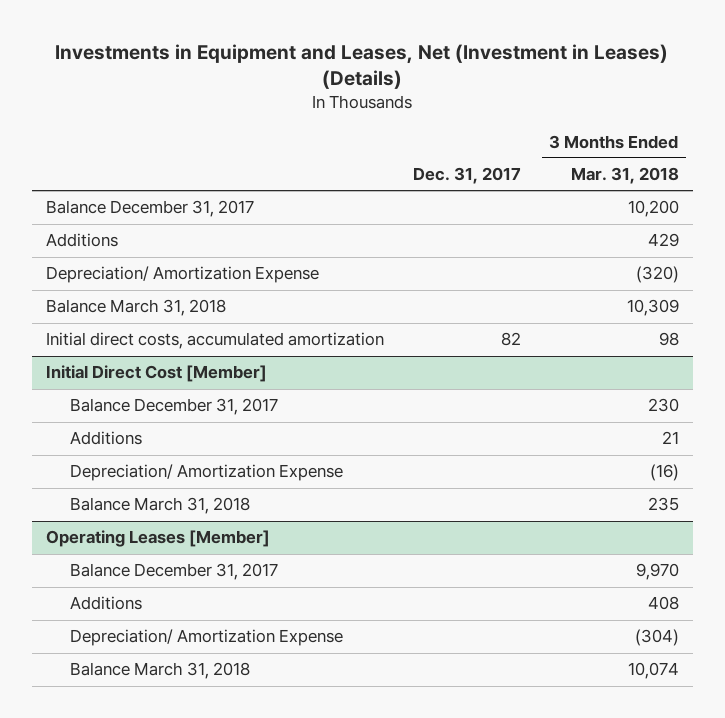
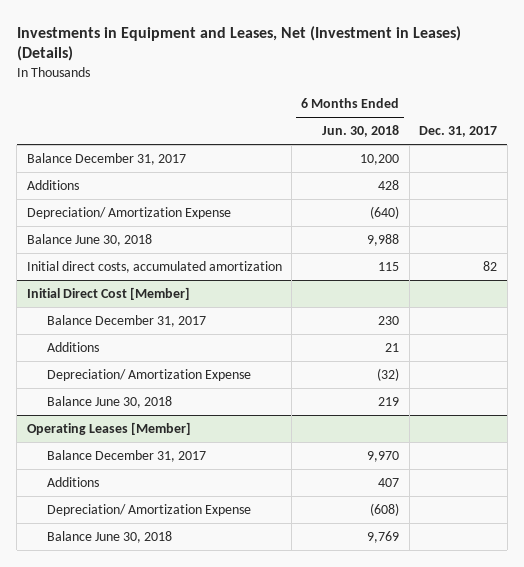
- | Dec. 31, 2017 | 3 Months Ended Mar. 31, 2018
+ | 6 Months Ended Jun. 30, 2018 | Dec. 31, 2017
- Balance March 31, 2018 | | 10,309
+ Balance June 30, 2018 | 9,988 |
@ Initial Direct Cost [Member]
- Balance March 31, 2018 | | 235
+ Balance June 30, 2018 | 219 |
@ Operating Leases [Member]
- Balance March 31, 2018 | | 10,074
+ Balance June 30, 2018 | 9,769 |

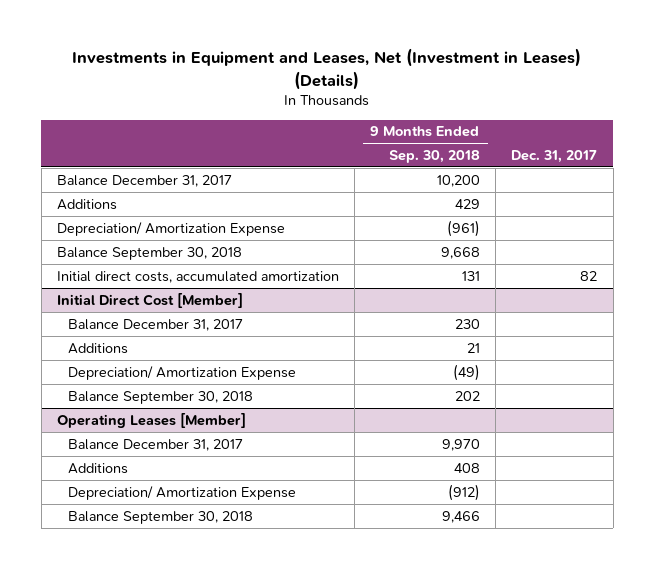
- | 6 Months Ended Jun. 30, 2018 | Dec. 31, 2017
+ | 9 Months Ended Sep. 30, 2018 | Dec. 31, 2017
- Balance June 30, 2018 | 9,988 |
+ Balance September 30, 2018 | 9,668 |
@ Initial Direct Cost [Member]
- Balance June 30, 2018 | 219 |
+ Balance September 30, 2018 | 202 |
@ Operating Leases [Member]
- Balance June 30, 2018 | 9,769 |
+ Balance September 30, 2018 | 9,466 |

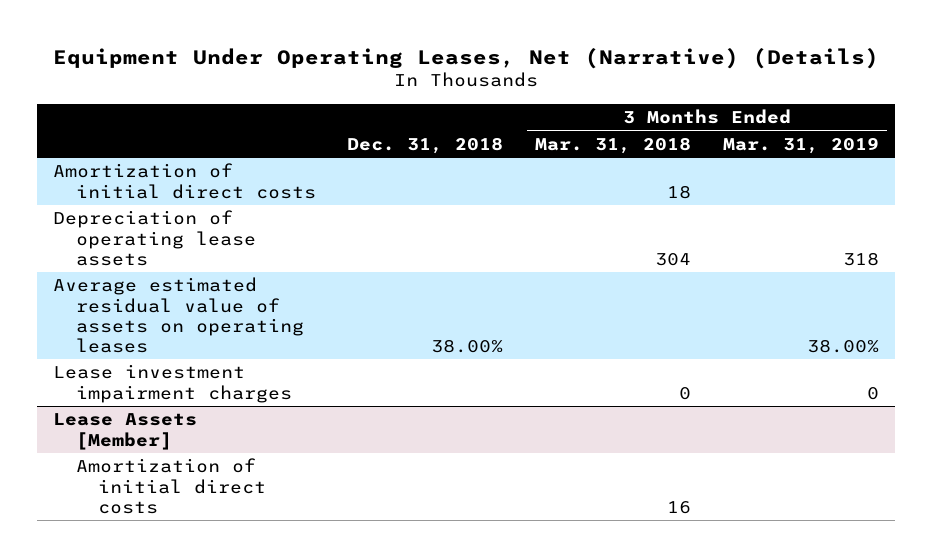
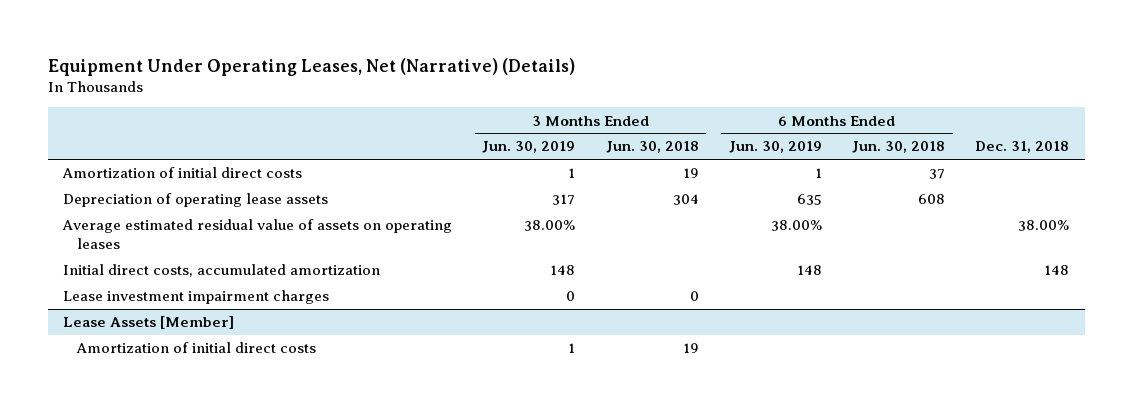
- | Dec. 31, 2018 | 3 Months Ended Mar. 31, 2018 | 3 Months Ended Mar. 31, 2019
+ | 3 Months Ended Jun. 30, 2019 | 3 Months Ended Jun. 30, 2018 | 6 Months Ended Jun. 30, 2019 | 6 Months Ended Jun. 30, 2018 | Dec. 31, 2018
+ Initial direct costs, accumulated amortization | 148 | | 148 | | 148

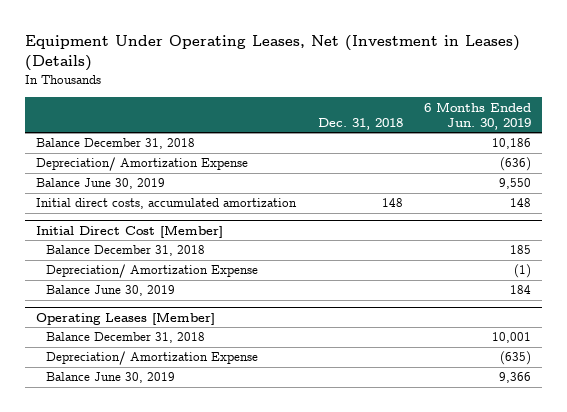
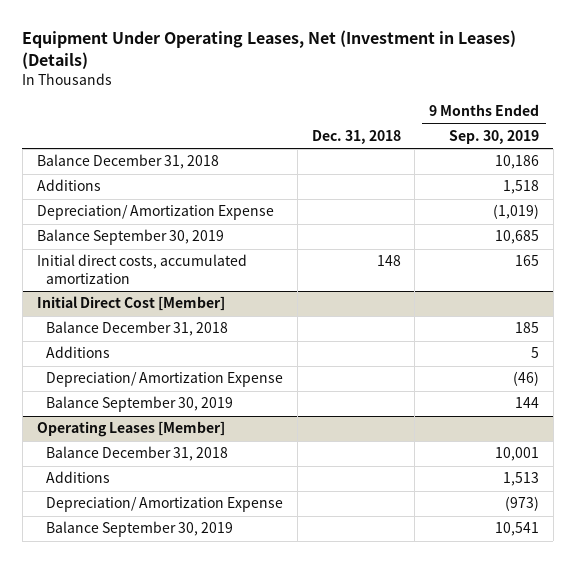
- | Dec. 31, 2018 | 6 Months Ended Jun. 30, 2019
+ | Dec. 31, 2018 | 9 Months Ended Sep. 30, 2019
+ Additions | | 1,518
- Balance June 30, 2019 | | 9,550
+ Balance September 30, 2019 | | 10,685
@ Initial Direct Cost [Member]
+ Additions | | 5
- Balance June 30, 2019 | | 184
+ Balance September 30, 2019 | | 144
@ Operating Leases [Member]
+ Additions | | 1,513
- Balance June 30, 2019 | | 9,366
+ Balance September 30, 2019 | | 10,541

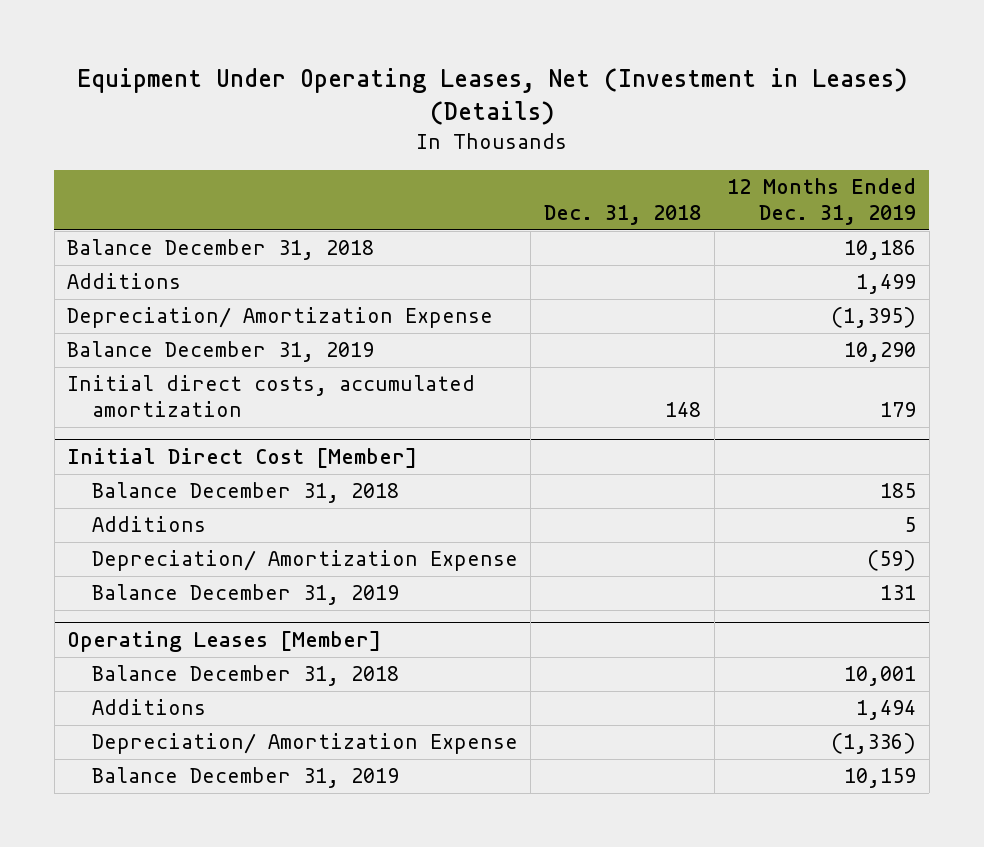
- | Dec. 31, 2018 | 9 Months Ended Sep. 30, 2019
+ | Dec. 31, 2018 | 12 Months Ended Dec. 31, 2019
- Balance September 30, 2019 | | 10,685
+ Balance December 31, 2019 | | 10,290
@ Initial Direct Cost [Member]
- Balance September 30, 2019 | | 144
+ Balance December 31, 2019 | | 131
@ Operating Leases [Member]
- Balance September 30, 2019 | | 10,541
+ Balance December 31, 2019 | | 10,159

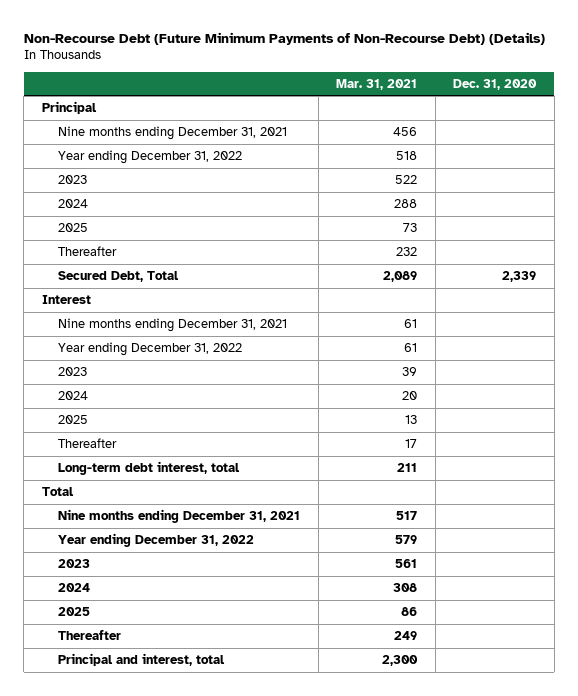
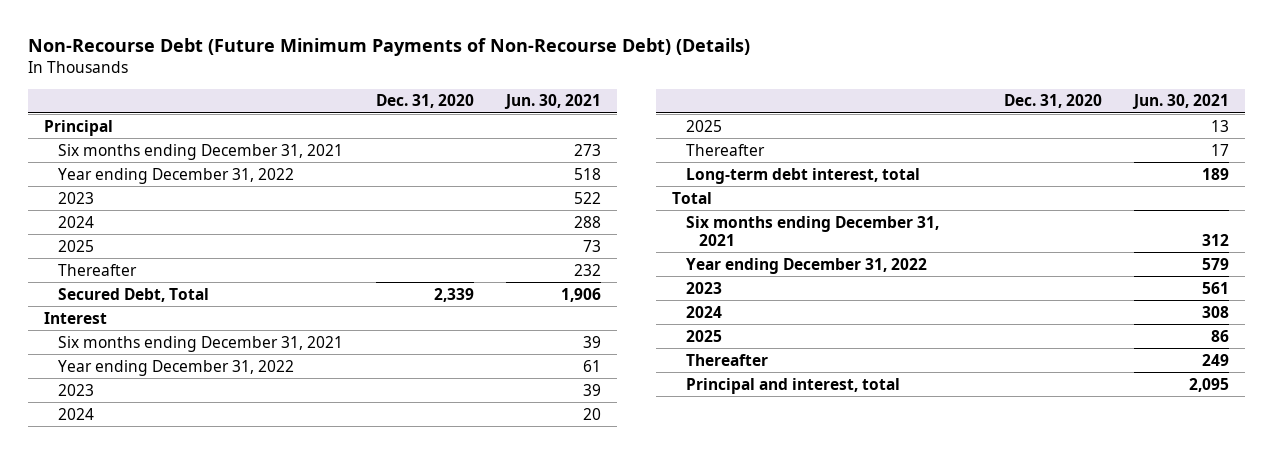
- | Mar. 31, 2021 | Dec. 31, 2020
+ | Dec. 31, 2020 | Jun. 30, 2021
- Nine months ending December 31, 2021 | 456 |
+ Six months ending December 31, 2021 | | 273
- Nine months ending December 31, 2021 | 61 |
+ Six months ending December 31, 2021 | | 39
- Nine months ending December 31, 2021 | 517 |
+ Six months ending December 31, 2021 | | 312

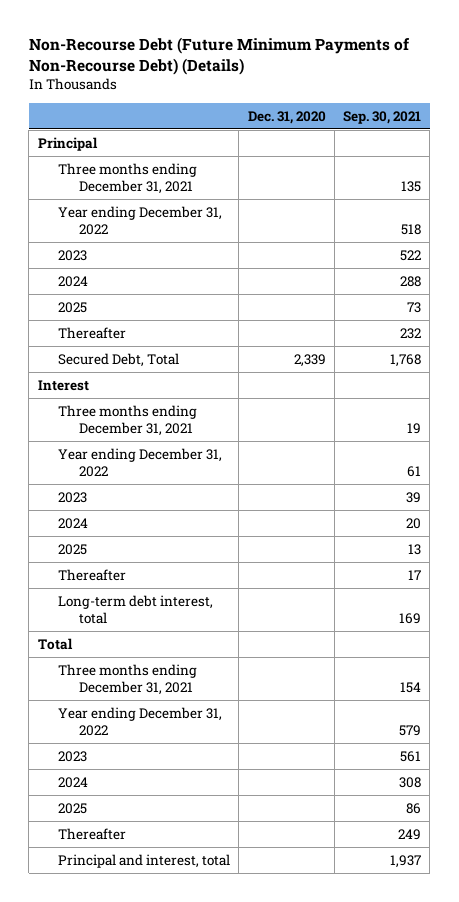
- | Dec. 31, 2020 | Jun. 30, 2021
+ | Dec. 31, 2020 | Sep. 30, 2021
- Six months ending December 31, 2021 | | 273
+ Three months ending December 31, 2021 | | 135
- Six months ending December 31, 2021 | | 39
+ Three months ending December 31, 2021 | | 19
- Six months ending December 31, 2021 | | 312
+ Three months ending December 31, 2021 | | 154

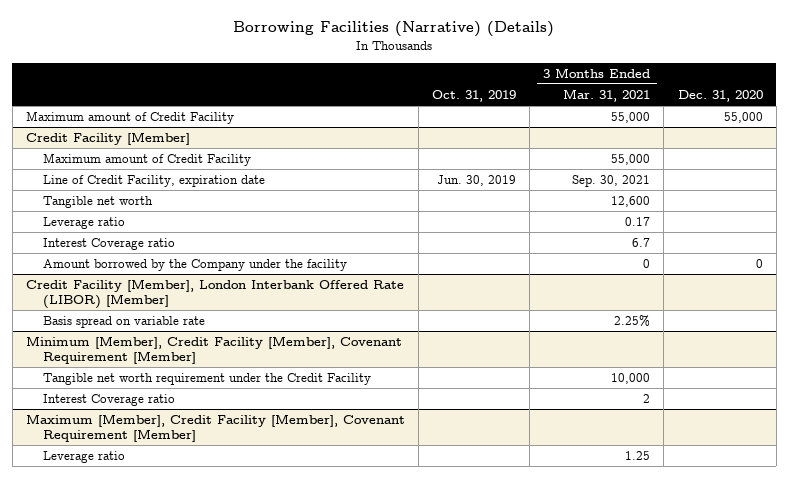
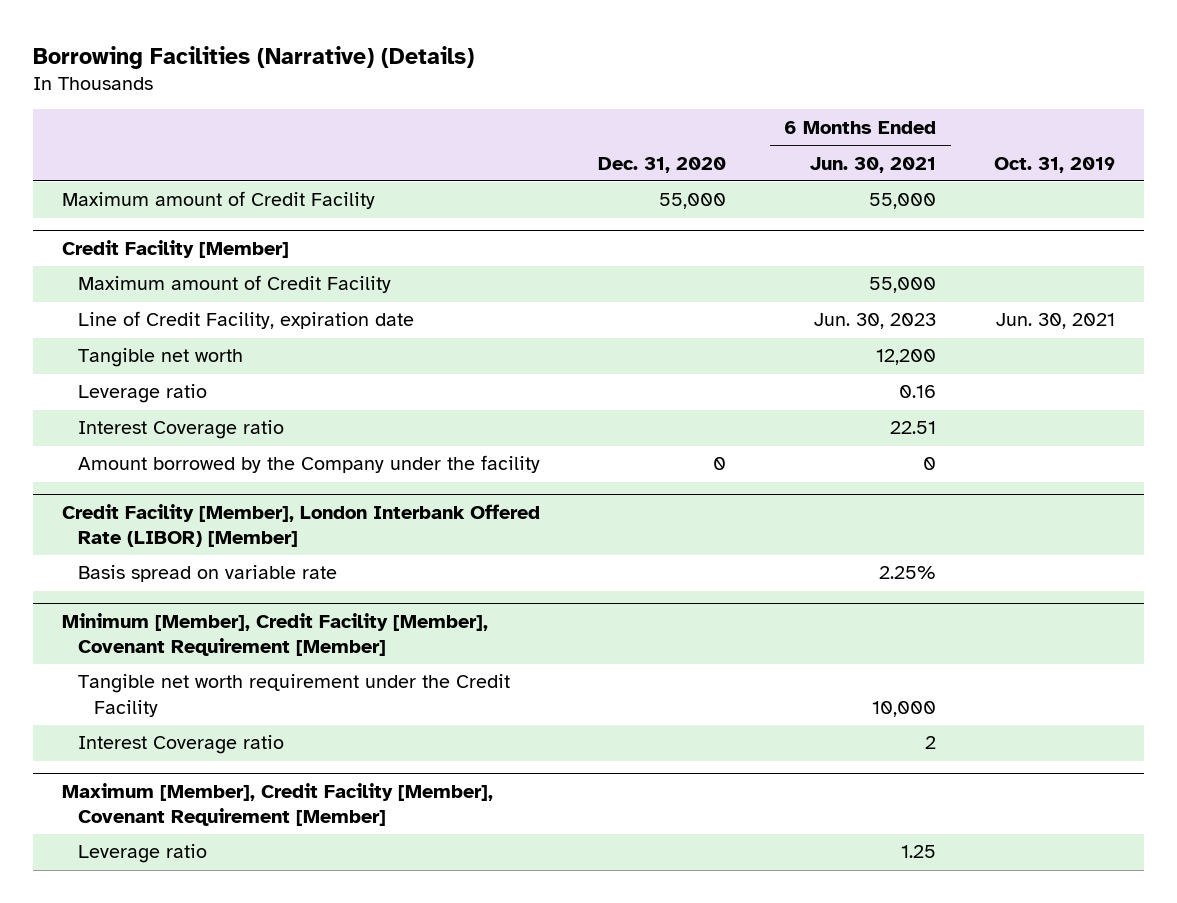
- | Oct. 31, 2019 | 3 Months Ended Mar. 31, 2021 | Dec. 31, 2020
+ | Dec. 31, 2020 | 6 Months Ended Jun. 30, 2021 | Oct. 31, 2019
@ Credit Facility [Member]
- Line of Credit Facility, expiration date | Jun. 30, 2019 | Sep. 30, 2021 |
+ Line of Credit Facility, expiration date | | Jun. 30, 2023 | Jun. 30, 2021

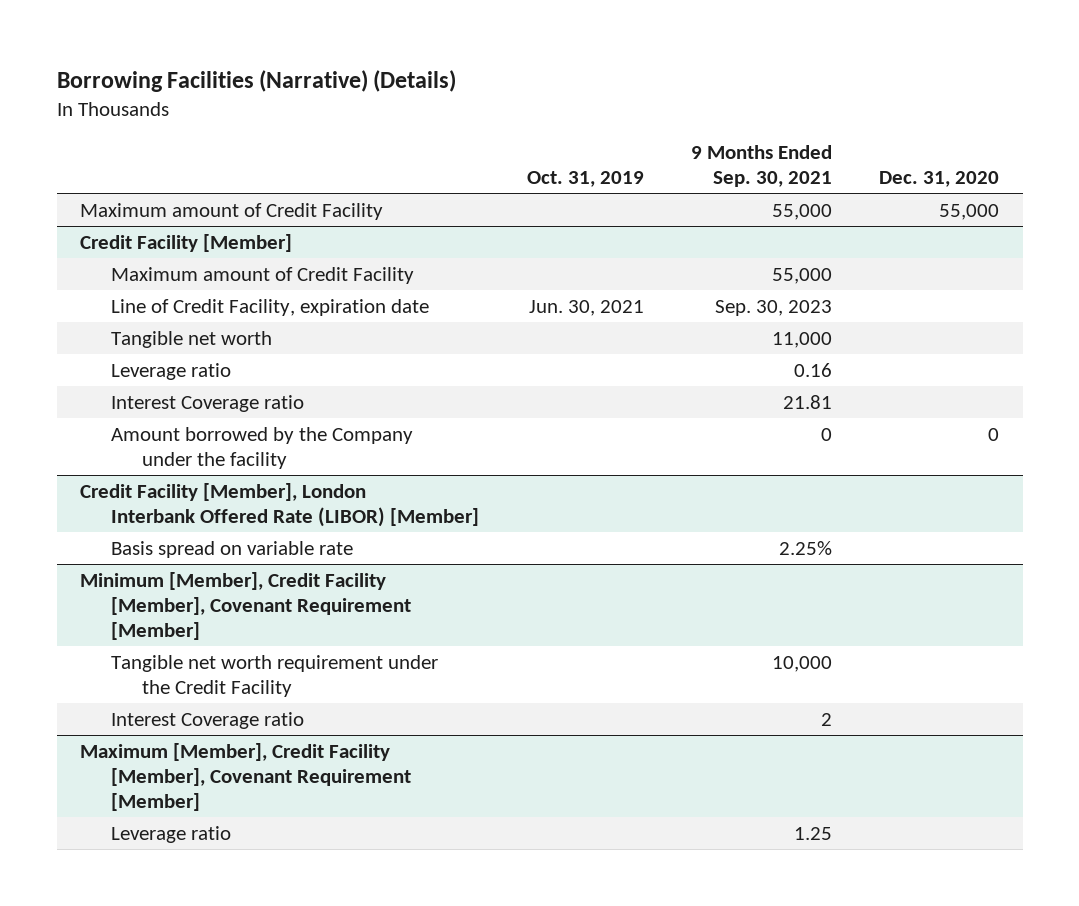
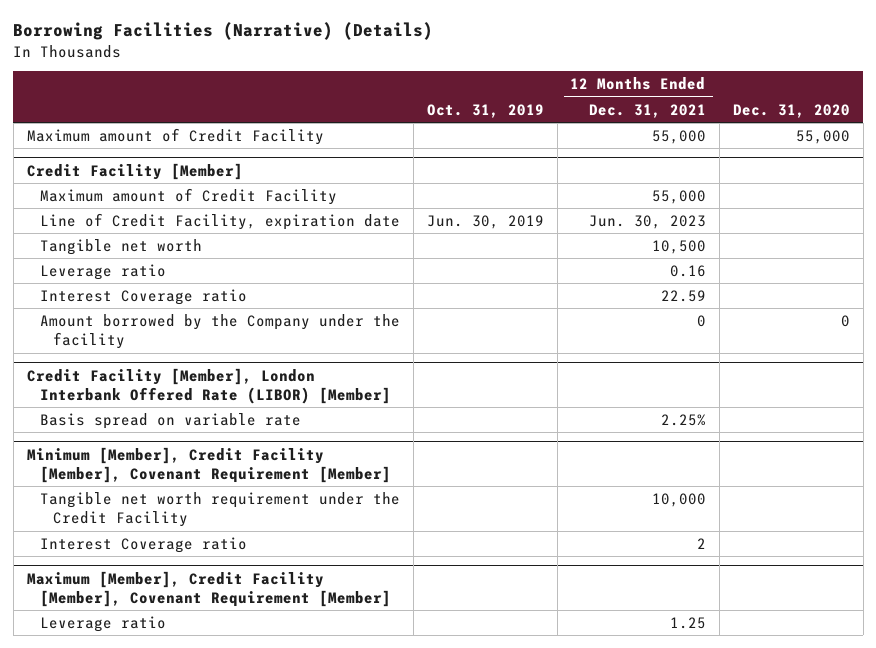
- | Oct. 31, 2019 | 9 Months Ended Sep. 30, 2021 | Dec. 31, 2020
+ | Oct. 31, 2019 | 12 Months Ended Dec. 31, 2021 | Dec. 31, 2020
@ Credit Facility [Member]
- Line of Credit Facility, expiration date | Jun. 30, 2021 | Sep. 30, 2023 |
+ Line of Credit Facility, expiration date | Jun. 30, 2019 | Jun. 30, 2023 |

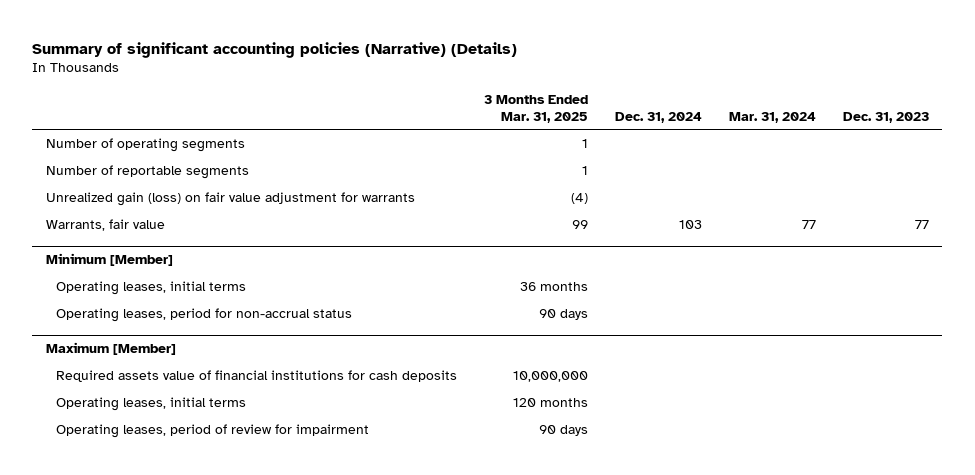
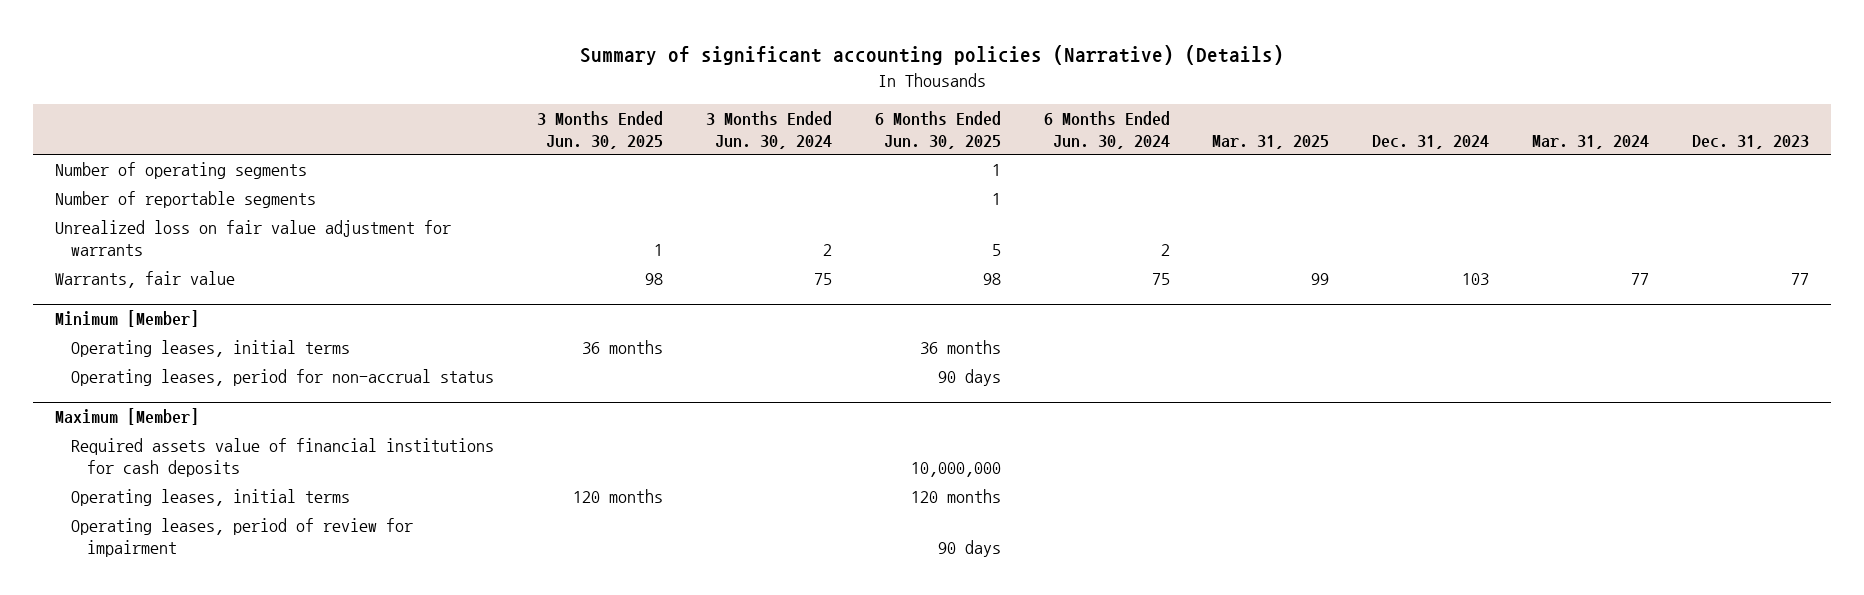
- | 3 Months Ended Mar. 31, 2025 | Dec. 31, 2024 | Mar. 31, 2024 | Dec. 31, 2023
+ | 3 Months Ended Jun. 30, 2025 | 3 Months Ended Jun. 30, 2024 | 6 Months Ended Jun. 30, 2025 | 6 Months Ended Jun. 30, 2024 | Mar. 31, 2025 | Dec. 31, 2024 | Mar. 31, 2024 | Dec. 31, 2023
- Unrealized gain (loss) on fair value adjustment for warrants | (4) | | |
+ Unrealized loss on fair value adjustment for warrants | 1 | 2 | 5 | 2 | | | |

